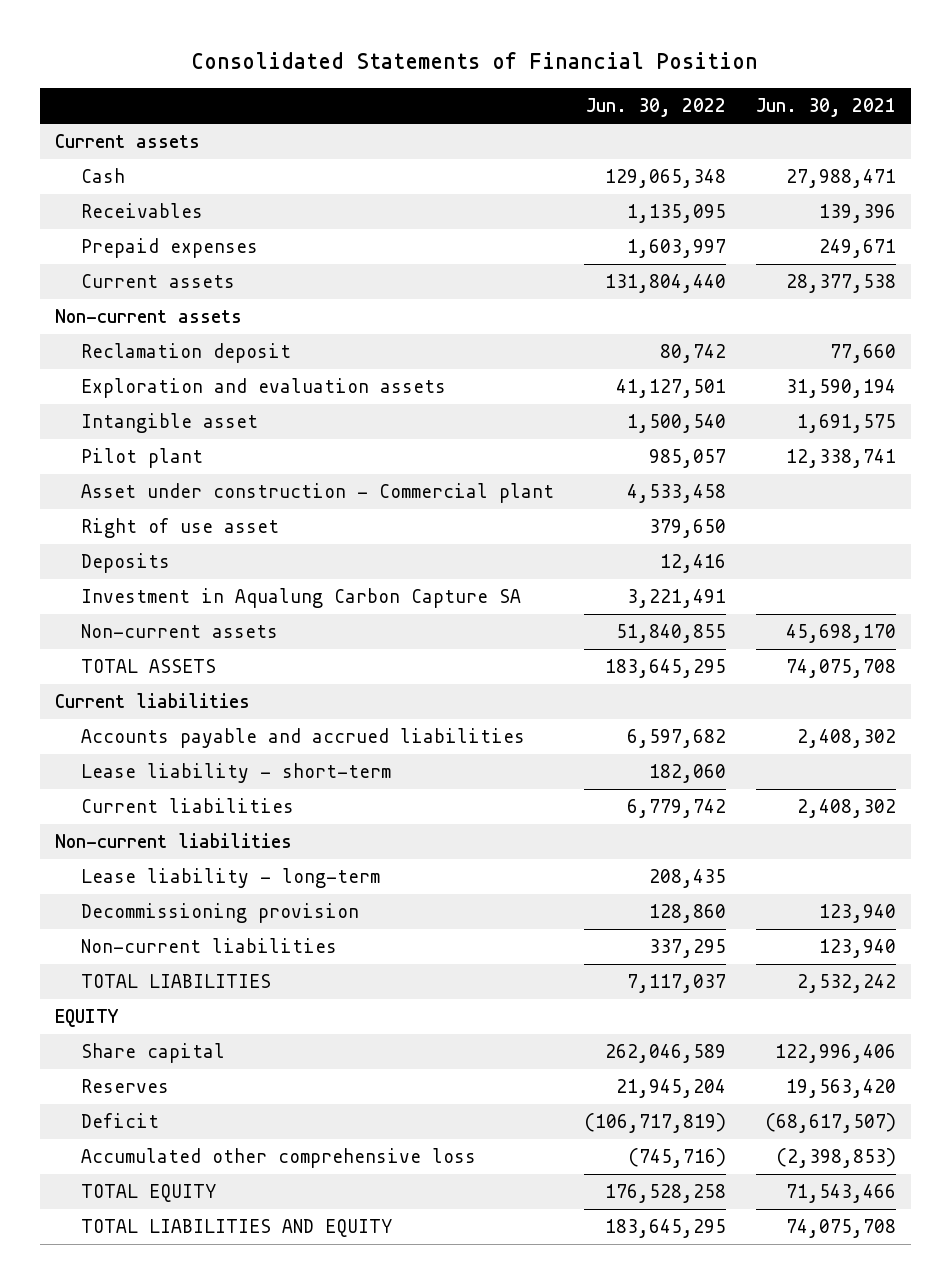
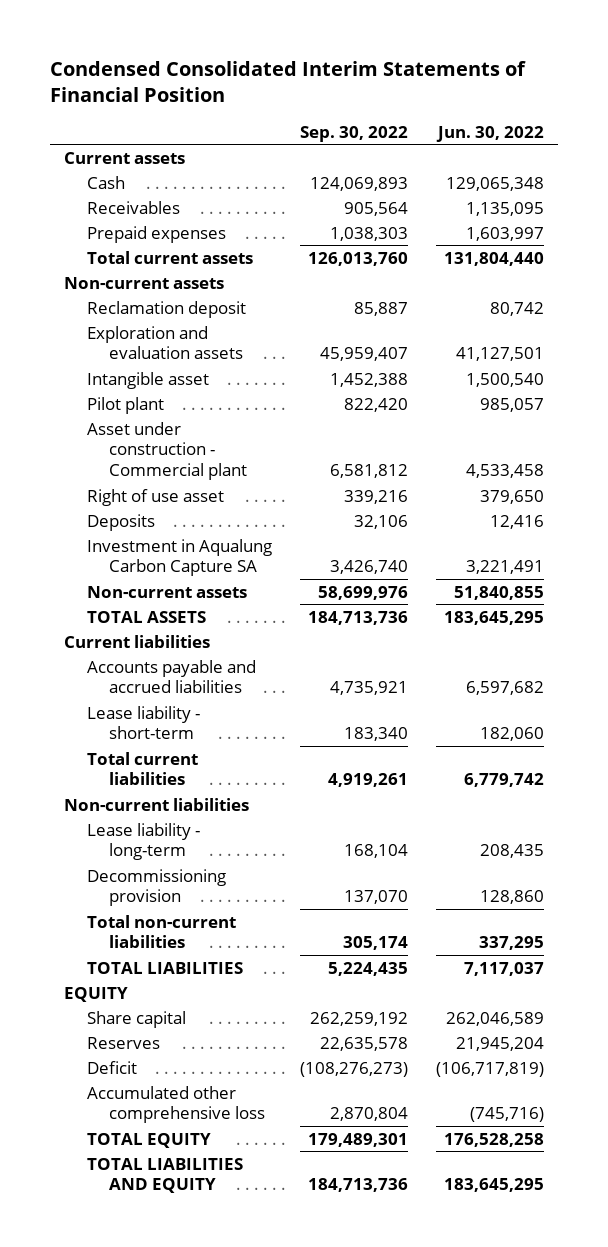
- Consolidated Statements of Financial Position
+ Condensed Consolidated Interim Statements of Financial Position
- | Jun. 30, 2022 | Jun. 30, 2021
+ | Sep. 30, 2022 | Jun. 30, 2022
- Current assets | 131,804,440 | 28,377,538
+ Total current assets | 126,013,760 | 131,804,440
- Current liabilities | 6,779,742 | 2,408,302
+ Total current liabilities | 4,919,261 | 6,779,742
- Non-current liabilities | 337,295 | 123,940
+ Total non-current liabilities | 305,174 | 337,295

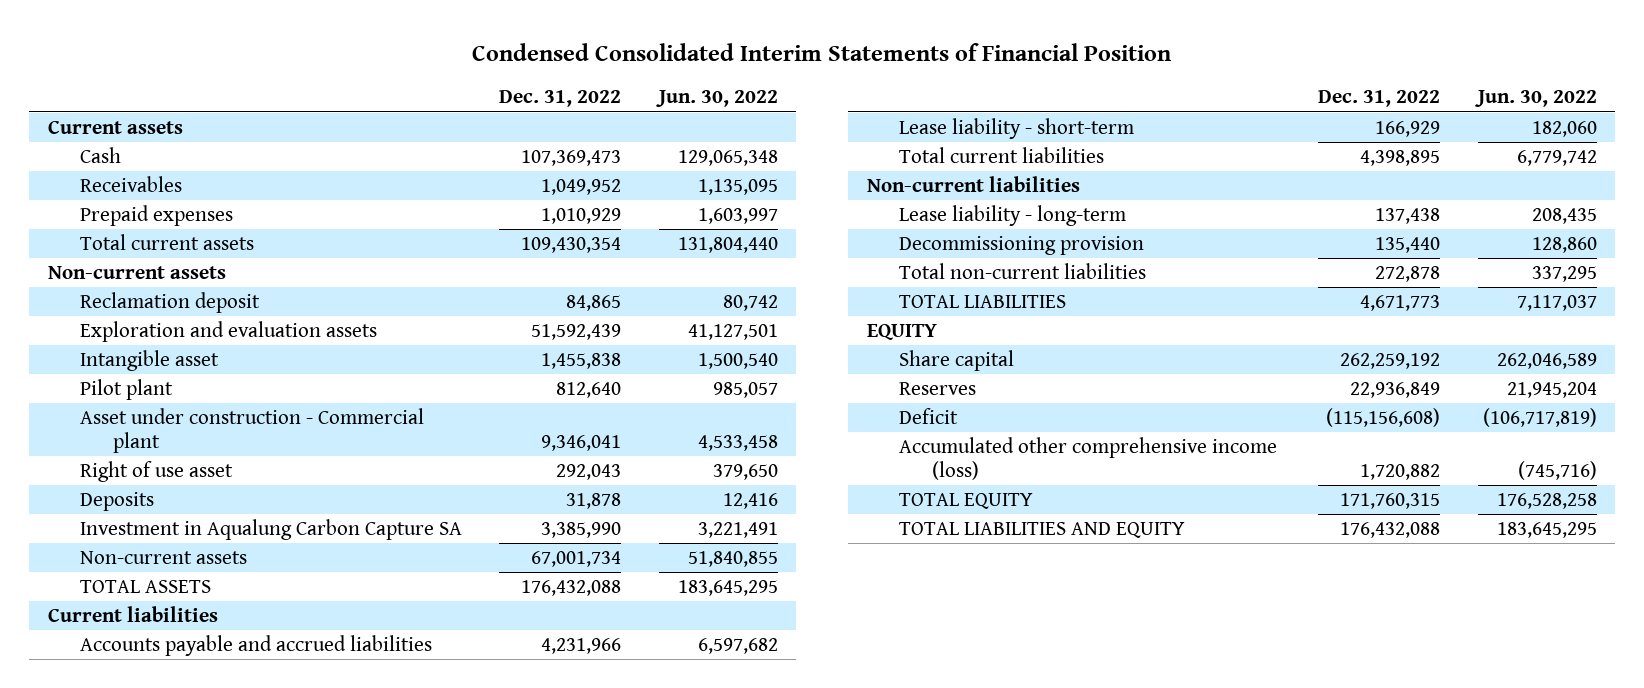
- | Sep. 30, 2022 | Jun. 30, 2022
+ | Dec. 31, 2022 | Jun. 30, 2022
- Accumulated other comprehensive loss | 2,870,804 | (745,716)
+ Accumulated other comprehensive income (loss) | 1,720,882 | (745,716)

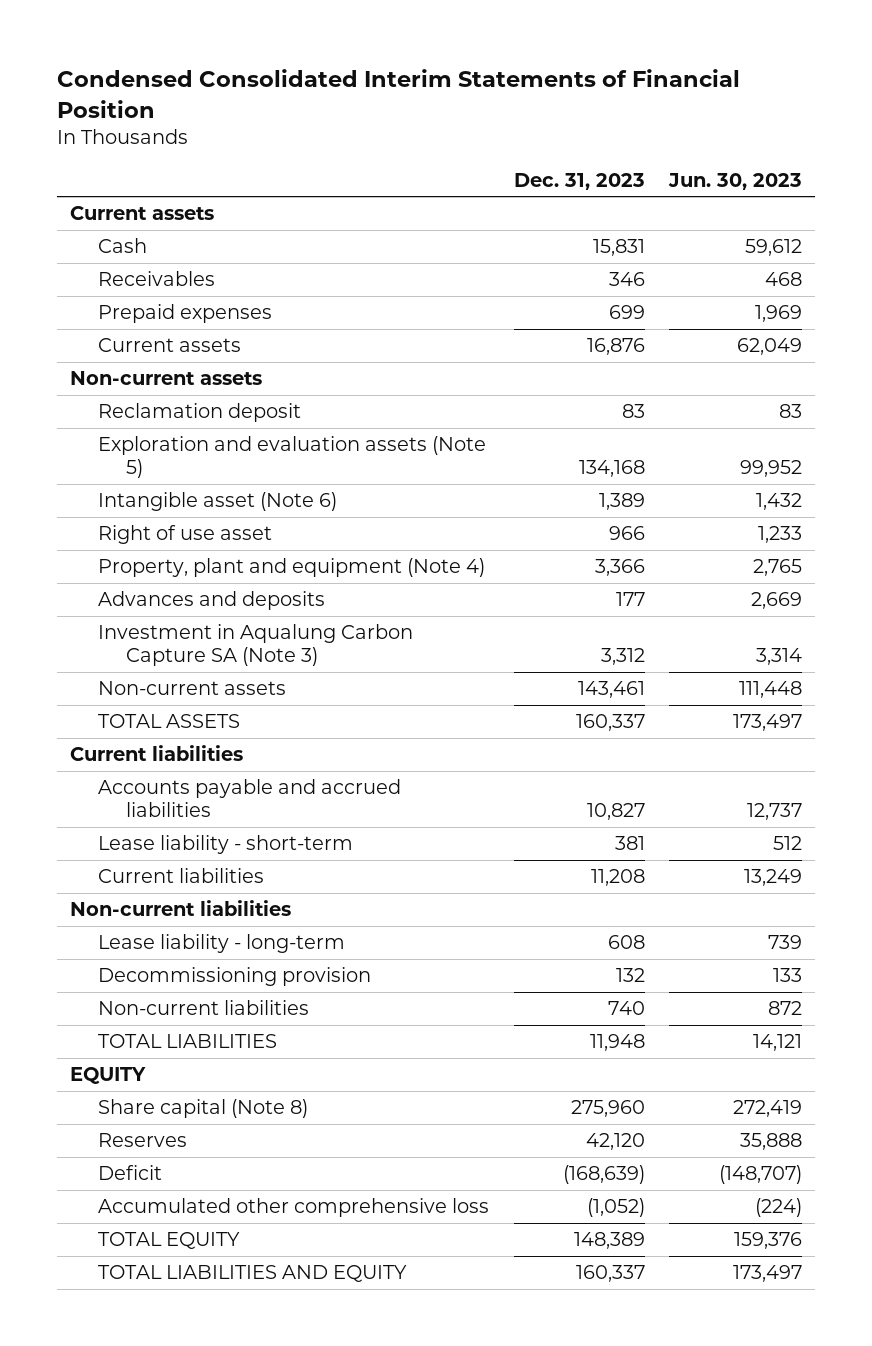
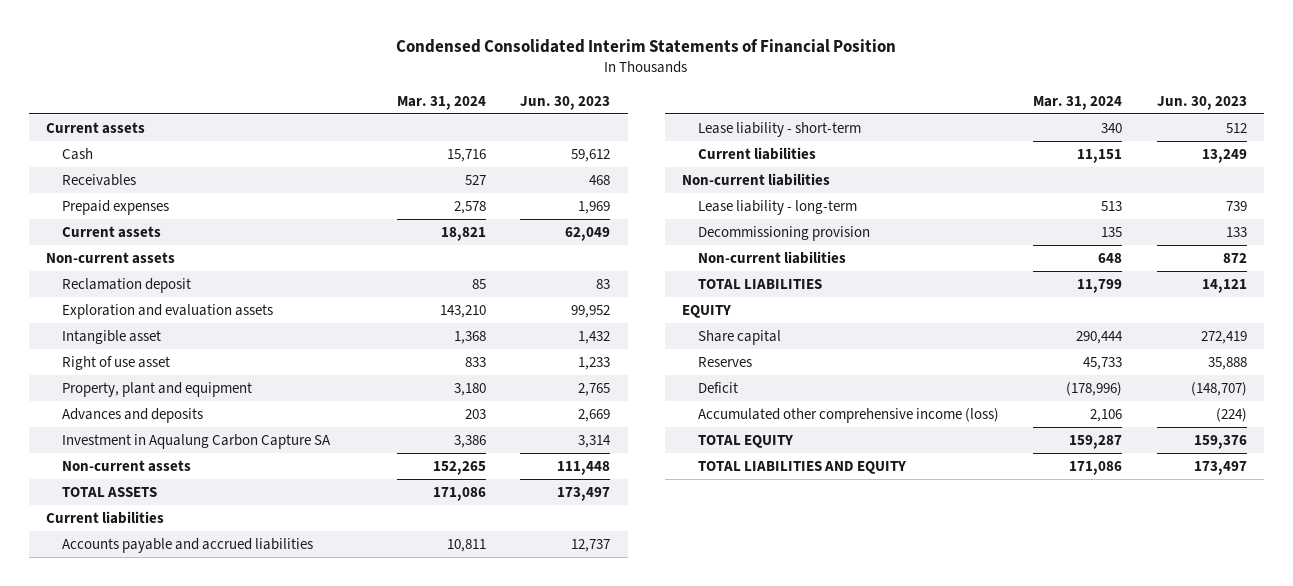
- | Dec. 31, 2023 | Jun. 30, 2023
+ | Mar. 31, 2024 | Jun. 30, 2023
- Exploration and evaluation assets (Note 5) | 134,168 | 99,952
- Intangible asset (Note 6) | 1,389 | 1,432
+ Exploration and evaluation assets | 143,210 | 99,952
+ Intangible asset | 1,368 | 1,432
- Property, plant and equipment (Note 4) | 3,366 | 2,765
+ Property, plant and equipment | 3,180 | 2,765
- Investment in Aqualung Carbon Capture SA (Note 3) | 3,312 | 3,314
+ Investment in Aqualung Carbon Capture SA | 3,386 | 3,314
- Share capital (Note 8) | 275,960 | 272,419
+ Share capital | 290,444 | 272,419
- Accumulated other comprehensive loss | (1,052) | (224)
+ Accumulated other comprehensive income (loss) | 2,106 | (224)

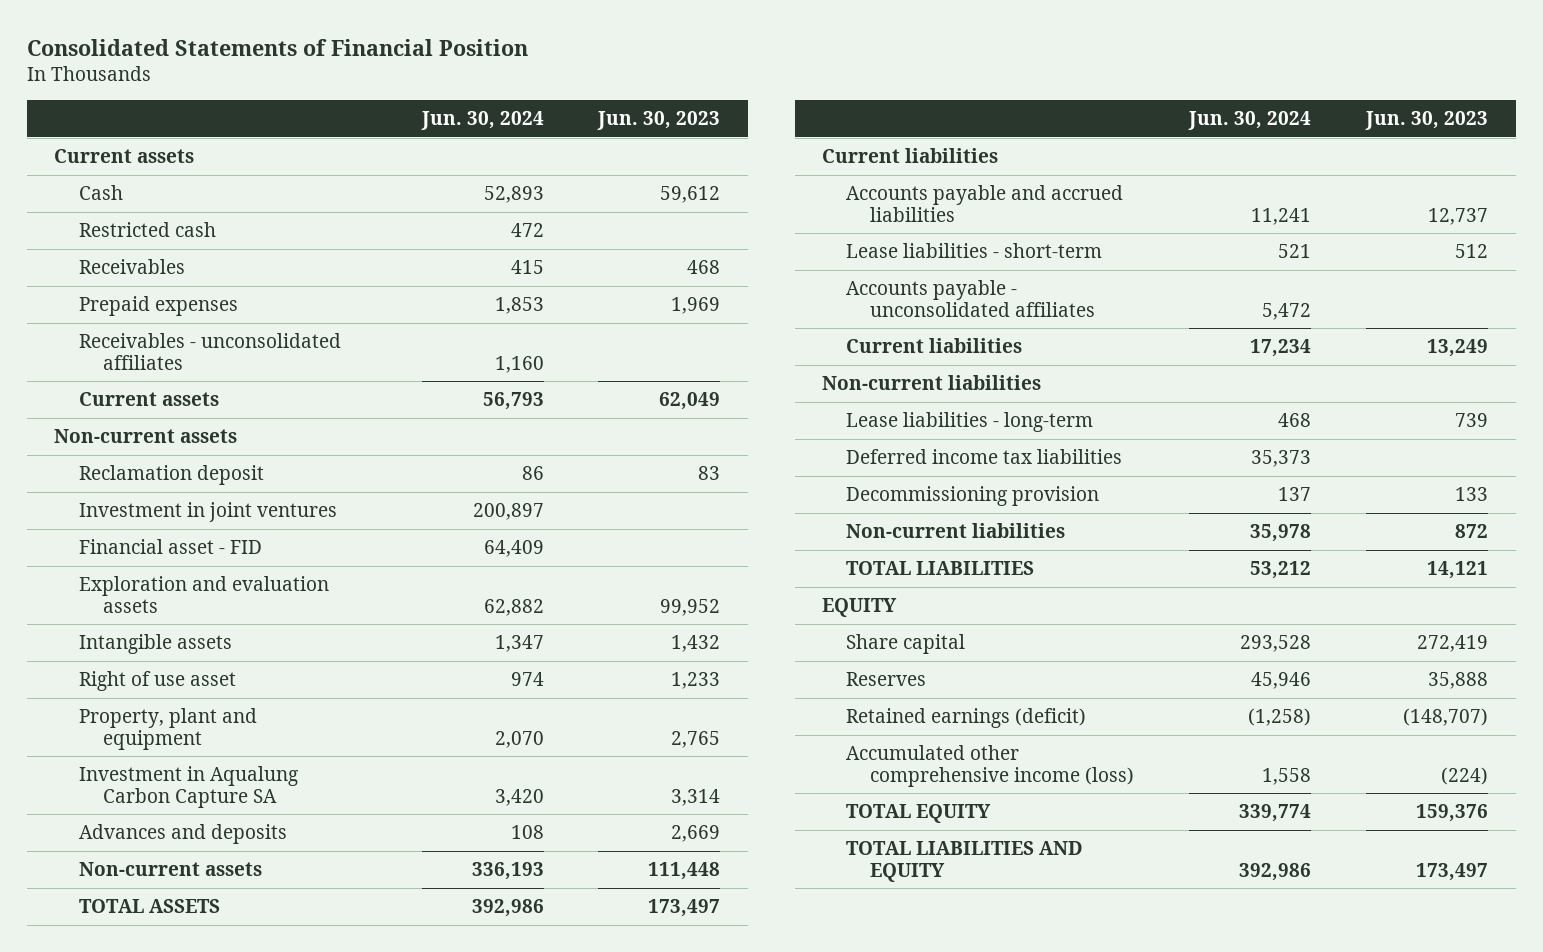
- Condensed Consolidated Interim Statements of Financial Position
+ Consolidated Statements of Financial Position
- | Mar. 31, 2024 | Jun. 30, 2023
+ | Jun. 30, 2024 | Jun. 30, 2023
+ Restricted cash | 472 |
+ Receivables - unconsolidated affiliates | 1,160 |
+ Investment in joint ventures | 200,897 |
+ Financial asset - FID | 64,409 |
- Intangible asset | 1,368 | 1,432
+ Intangible assets | 1,347 | 1,432
moved down: Advances and deposits | 108 | 2,669
- Lease liability - short-term | 340 | 512
+ Lease liabilities - short-term | 521 | 512
+ Accounts payable - unconsolidated affiliates | 5,472 |
- Lease liability - long-term | 513 | 739
+ Lease liabilities - long-term | 468 | 739
+ Deferred income tax liabilities | 35,373 |
- Deficit | (178,996) | (148,707)
+ Retained earnings (deficit) | (1,258) | (148,707)

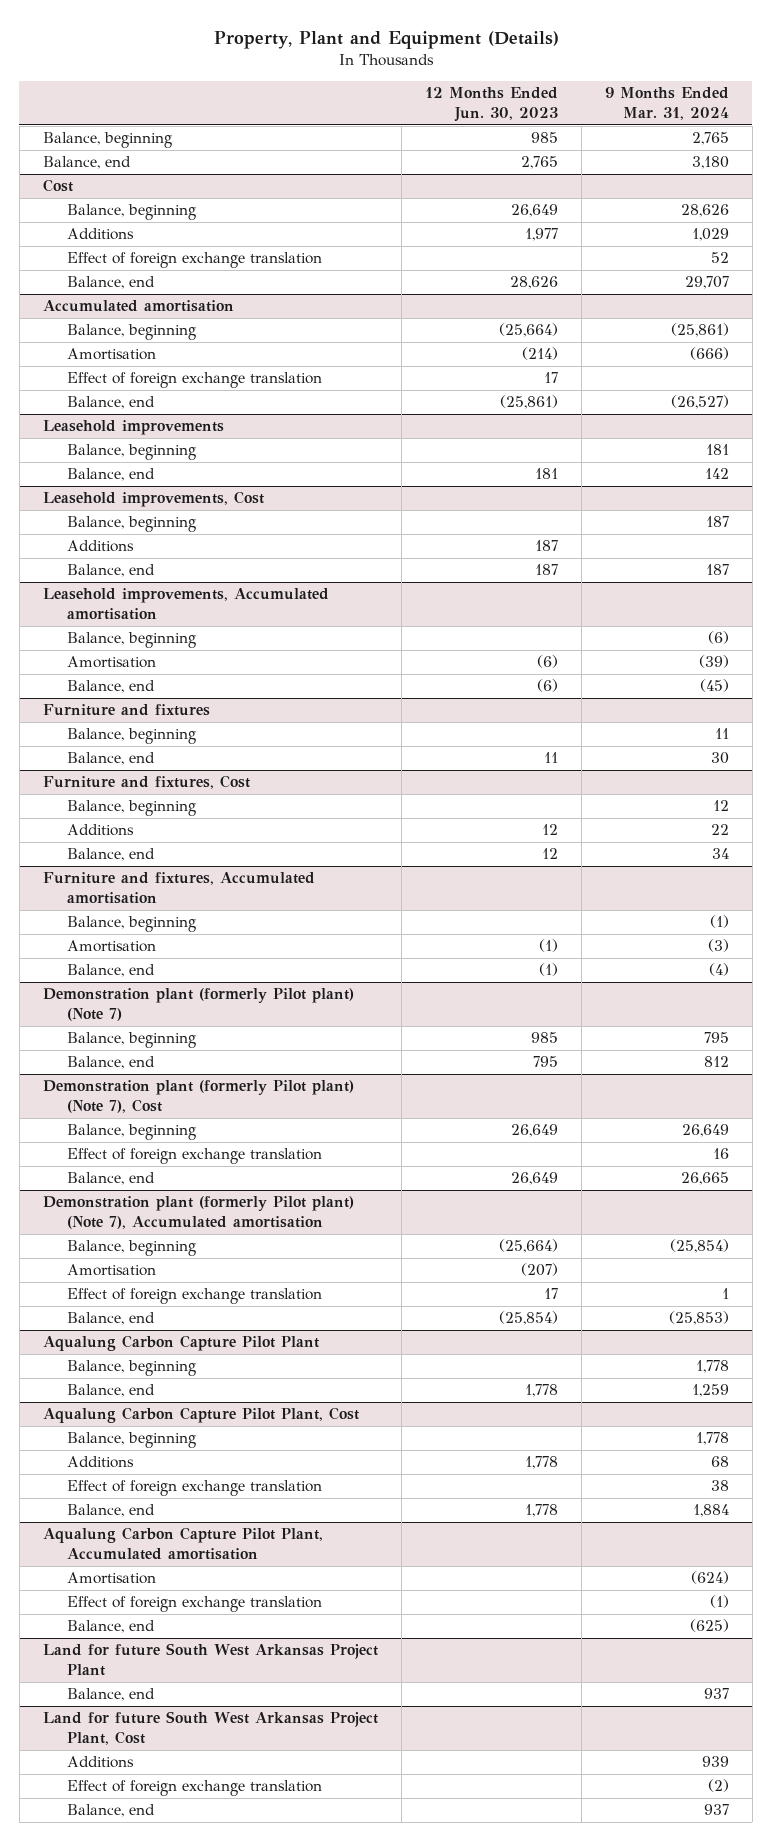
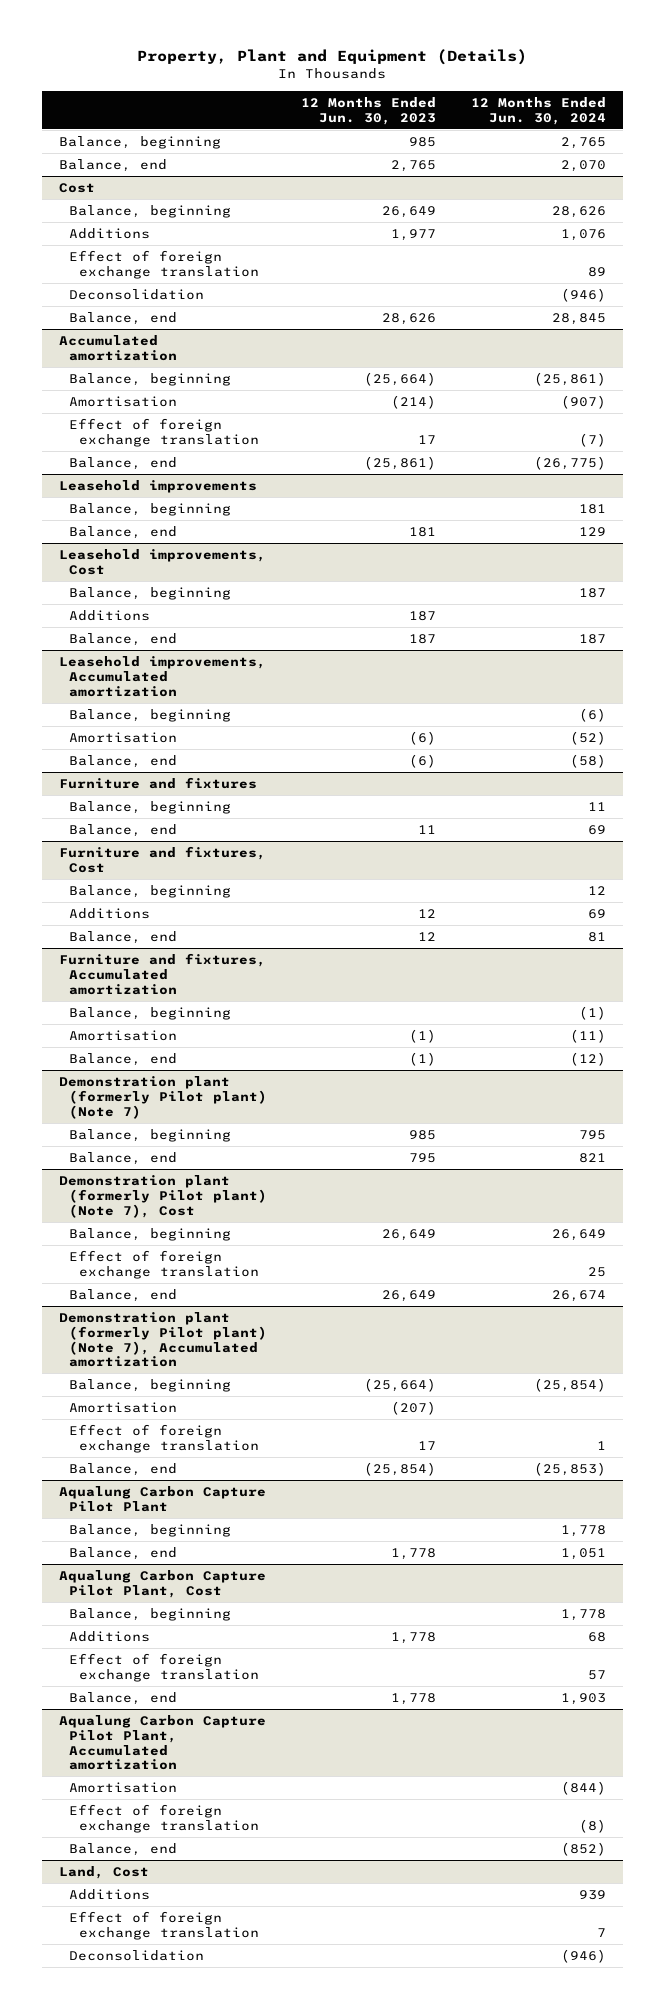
- | 12 Months Ended Jun. 30, 2023 | 9 Months Ended Mar. 31, 2024
+ | 12 Months Ended Jun. 30, 2023 | 12 Months Ended Jun. 30, 2024
@ Cost
+ Deconsolidation | | (946)
- Accumulated amortisation
+ Accumulated amortization
- Leasehold improvements, Accumulated amortisation
+ Leasehold improvements, Accumulated amortization
- Furniture and fixtures, Accumulated amortisation
+ Furniture and fixtures, Accumulated amortization
- Demonstration plant (formerly Pilot plant) (Note 7), Accumulated amortisation
+ Demonstration plant (formerly Pilot plant) (Note 7), Accumulated amortization
- Aqualung Carbon Capture Pilot Plant, Accumulated amortisation
+ Aqualung Carbon Capture Pilot Plant, Accumulated amortization
- Land for future South West Arkansas Project Plant
- Balance, end | | 937
- Land for future South West Arkansas Project Plant, Cost
+ Land, Cost
- Balance, end | | 937
+ Deconsolidation | | (946)

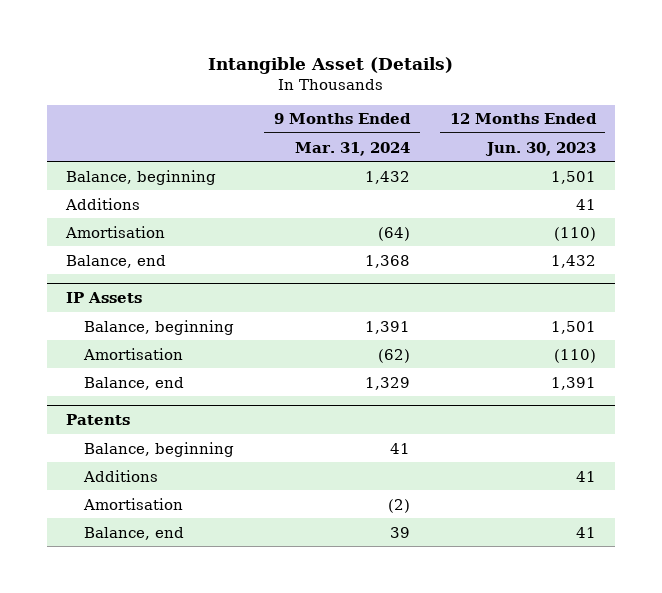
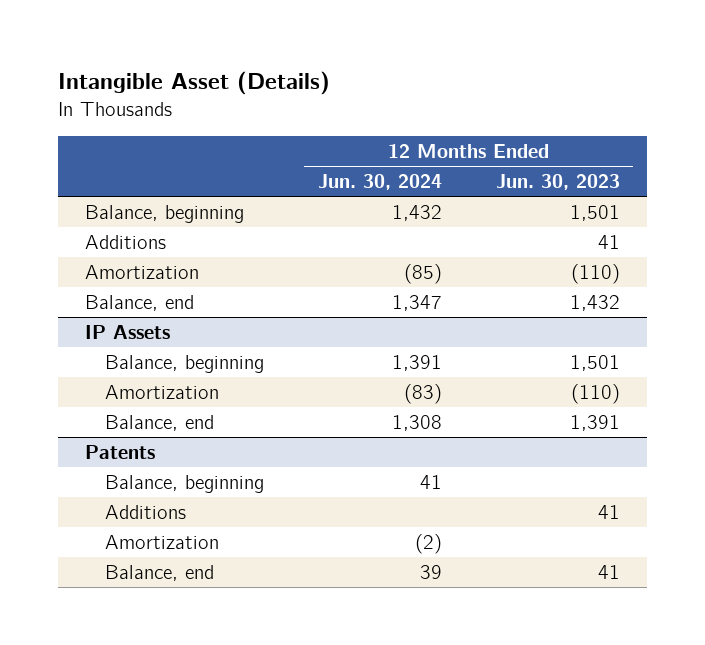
- | 9 Months Ended Mar. 31, 2024 | 12 Months Ended Jun. 30, 2023
+ | 12 Months Ended Jun. 30, 2024 | 12 Months Ended Jun. 30, 2023
- Amortisation | (64) | (110)
+ Amortization | (85) | (110)
@ IP Assets
- Amortisation | (62) | (110)
+ Amortization | (83) | (110)
@ Patents
- Amortisation | (2) |
+ Amortization | (2) |

